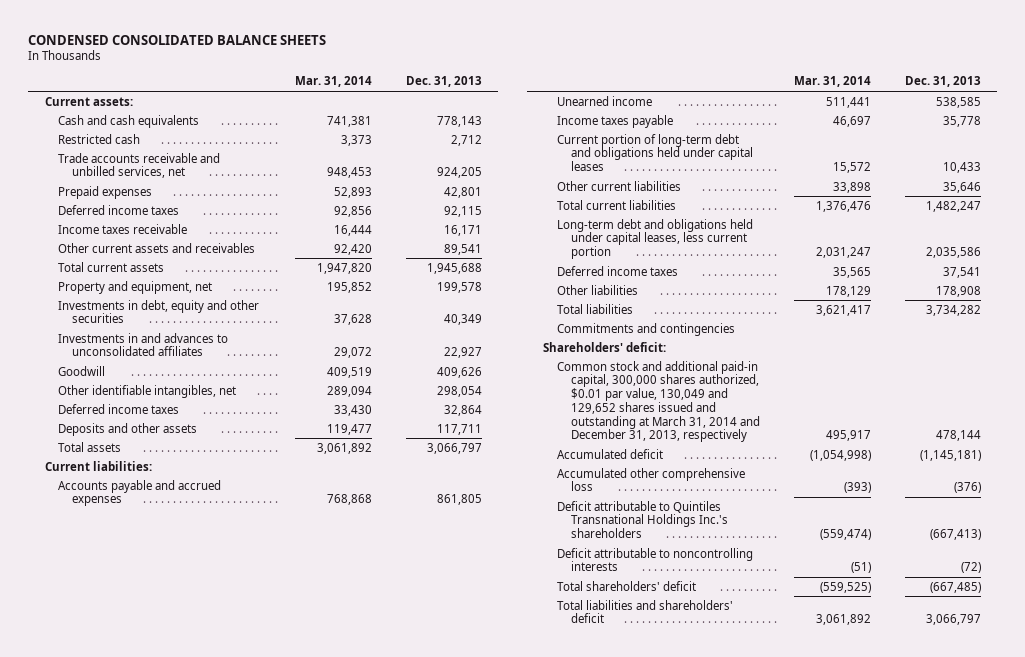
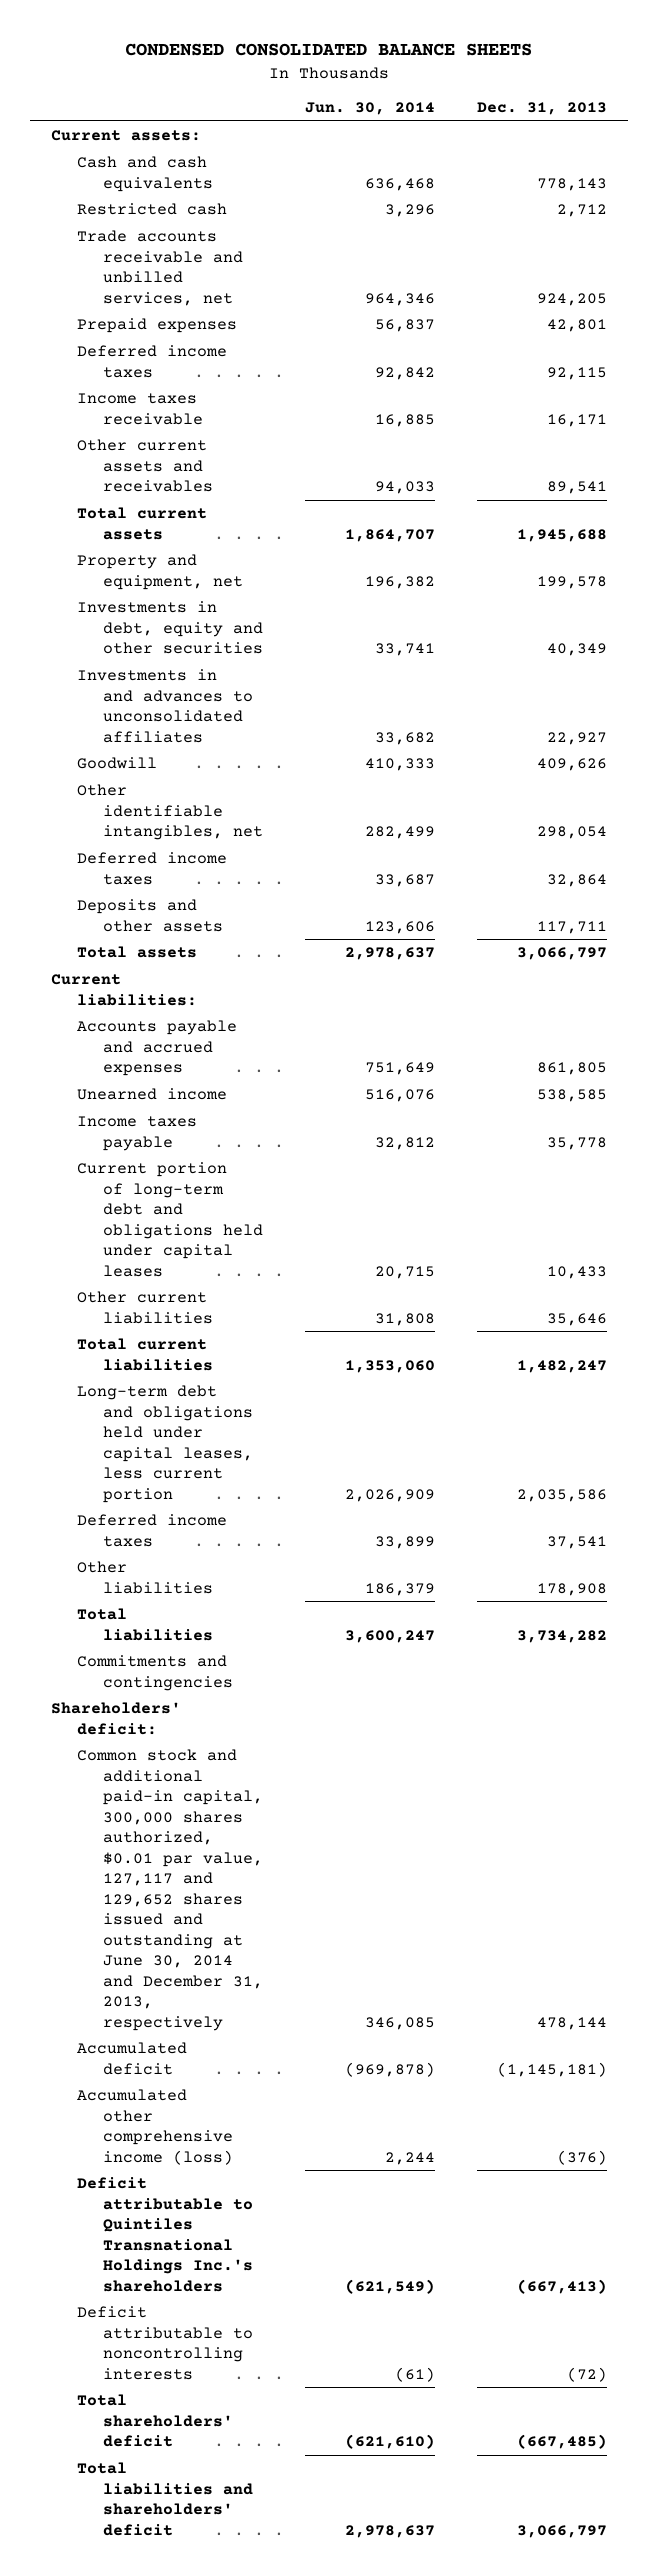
- | Mar. 31, 2014 | Dec. 31, 2013
+ | Jun. 30, 2014 | Dec. 31, 2013
- Common stock and additional paid-in capital, 300,000 shares authorized, $0.01 par value, 130,049 and 129,652 shares issued and outstanding at March 31, 2014 and December 31, 2013, respectively | 495,917 | 478,144
+ Common stock and additional paid-in capital, 300,000 shares authorized, $0.01 par value, 127,117 and 129,652 shares issued and outstanding at June 30, 2014 and December 31, 2013, respectively | 346,085 | 478,144
- Accumulated other comprehensive loss | (393) | (376)
+ Accumulated other comprehensive income (loss) | 2,244 | (376)

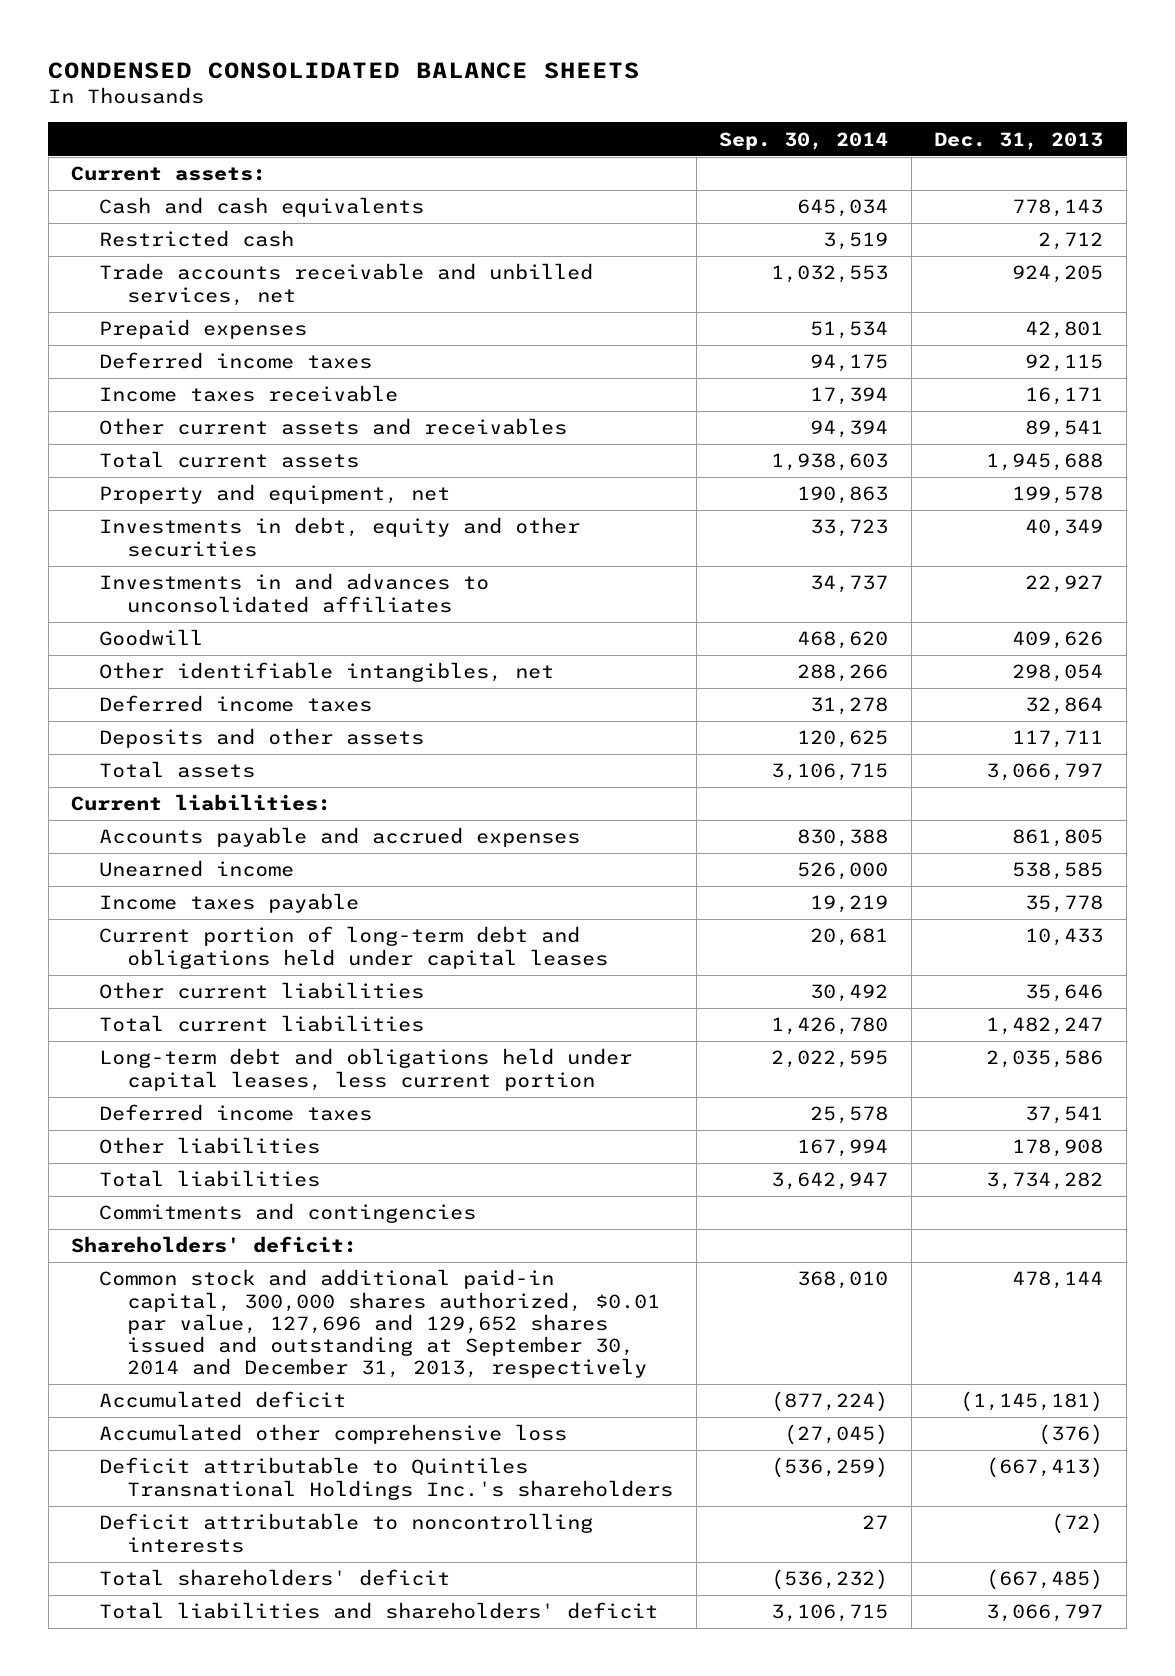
- | Jun. 30, 2014 | Dec. 31, 2013
+ | Sep. 30, 2014 | Dec. 31, 2013
- Common stock and additional paid-in capital, 300,000 shares authorized, $0.01 par value, 127,117 and 129,652 shares issued and outstanding at June 30, 2014 and December 31, 2013, respectively | 346,085 | 478,144
+ Common stock and additional paid-in capital, 300,000 shares authorized, $0.01 par value, 127,696 and 129,652 shares issued and outstanding at September 30, 2014 and December 31, 2013, respectively | 368,010 | 478,144
- Accumulated other comprehensive income (loss) | 2,244 | (376)
+ Accumulated other comprehensive loss | (27,045) | (376)

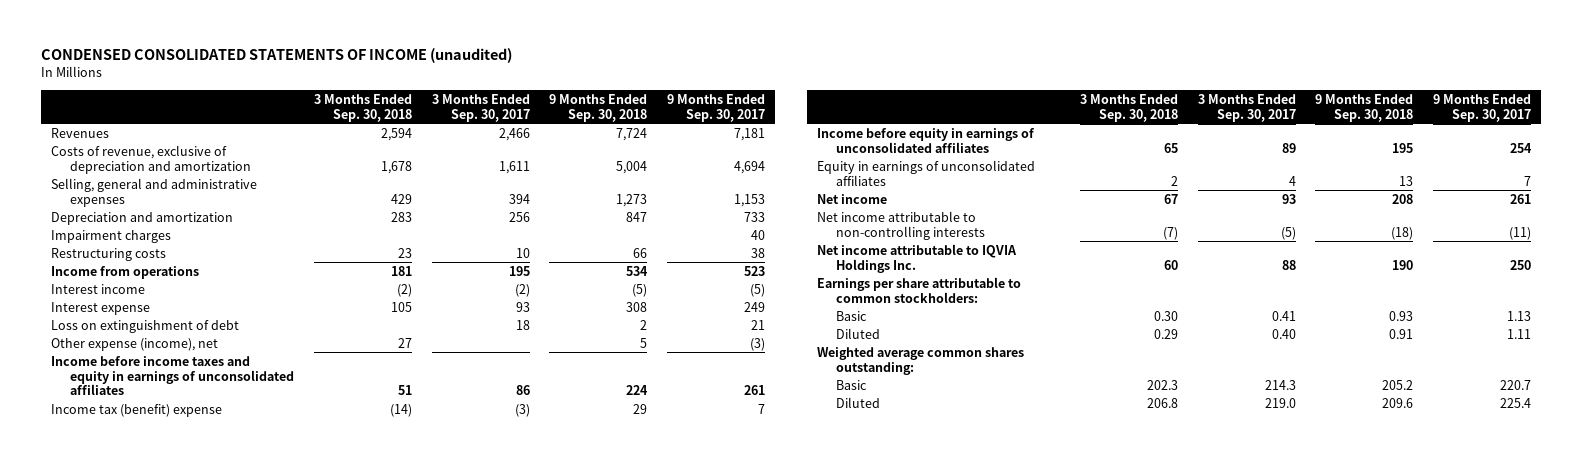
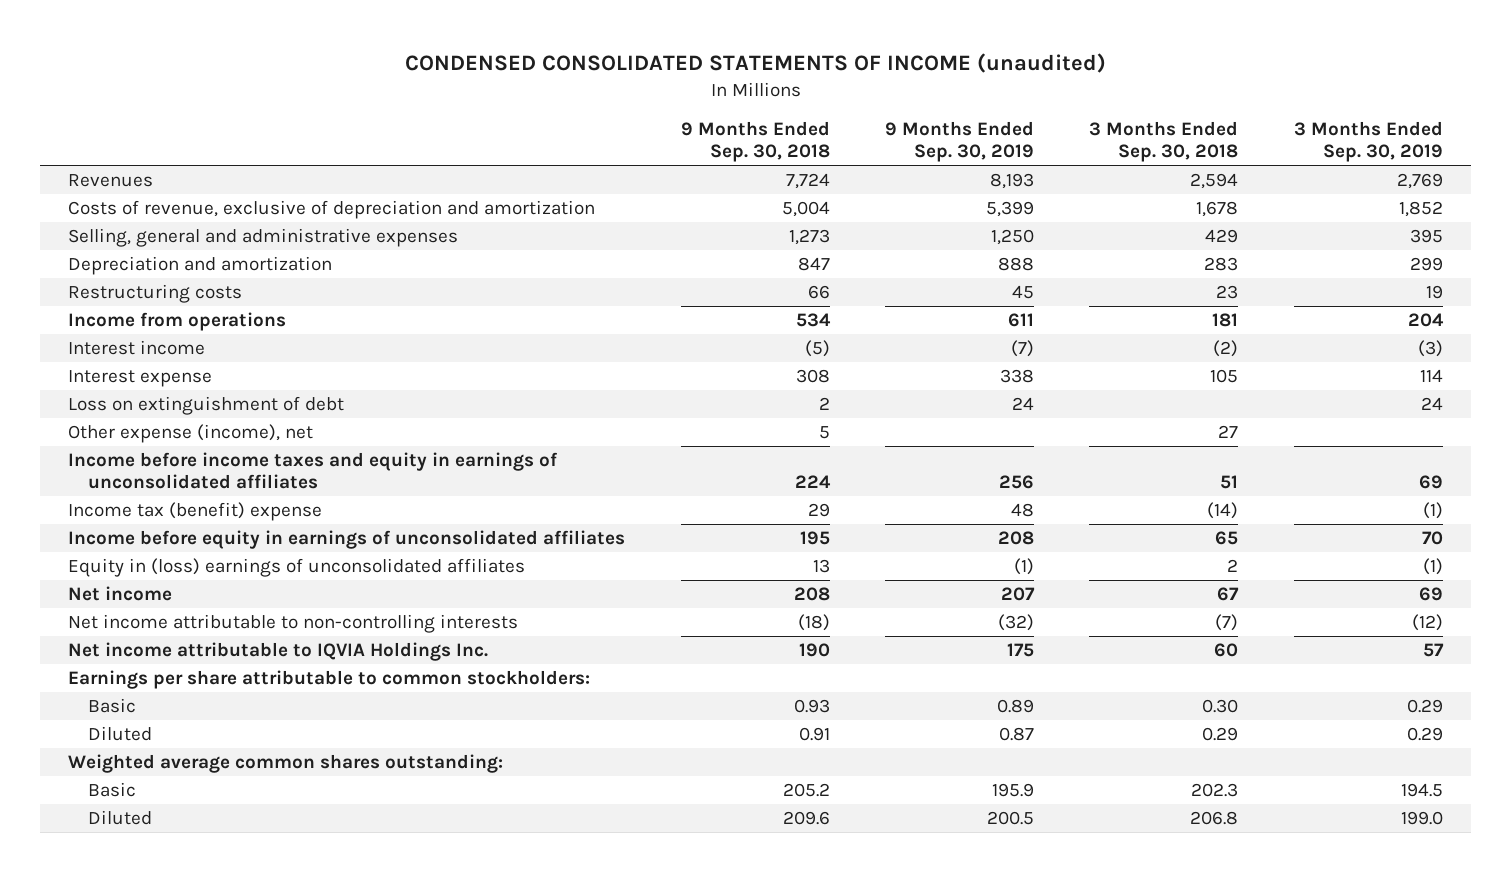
- | 3 Months Ended Sep. 30, 2018 | 3 Months Ended Sep. 30, 2017 | 9 Months Ended Sep. 30, 2018 | 9 Months Ended Sep. 30, 2017
+ | 9 Months Ended Sep. 30, 2018 | 9 Months Ended Sep. 30, 2019 | 3 Months Ended Sep. 30, 2018 | 3 Months Ended Sep. 30, 2019
- Impairment charges | | | | 40
- Equity in earnings of unconsolidated affiliates | 2 | 4 | 13 | 7
+ Equity in (loss) earnings of unconsolidated affiliates | 13 | (1) | 2 | (1)

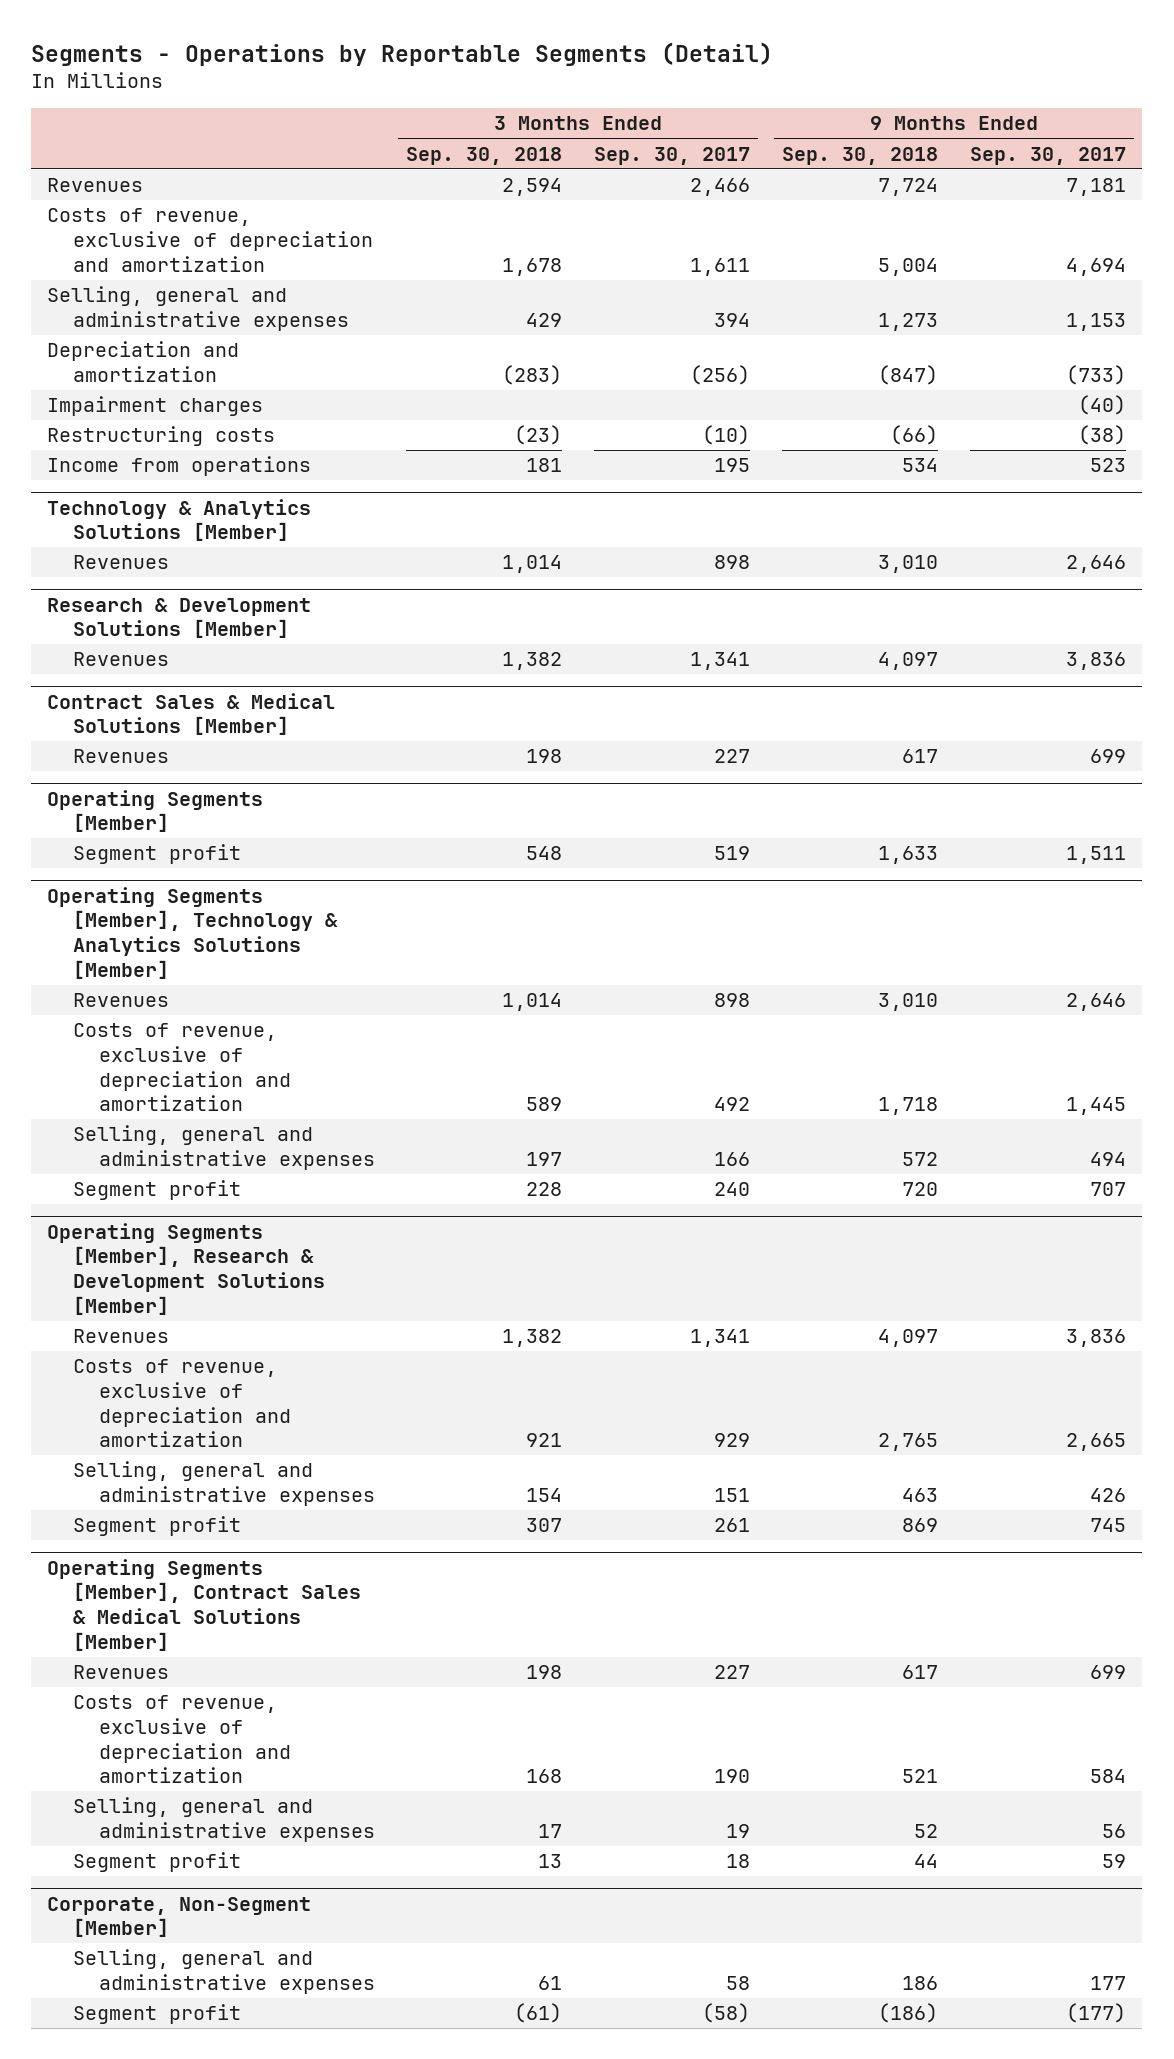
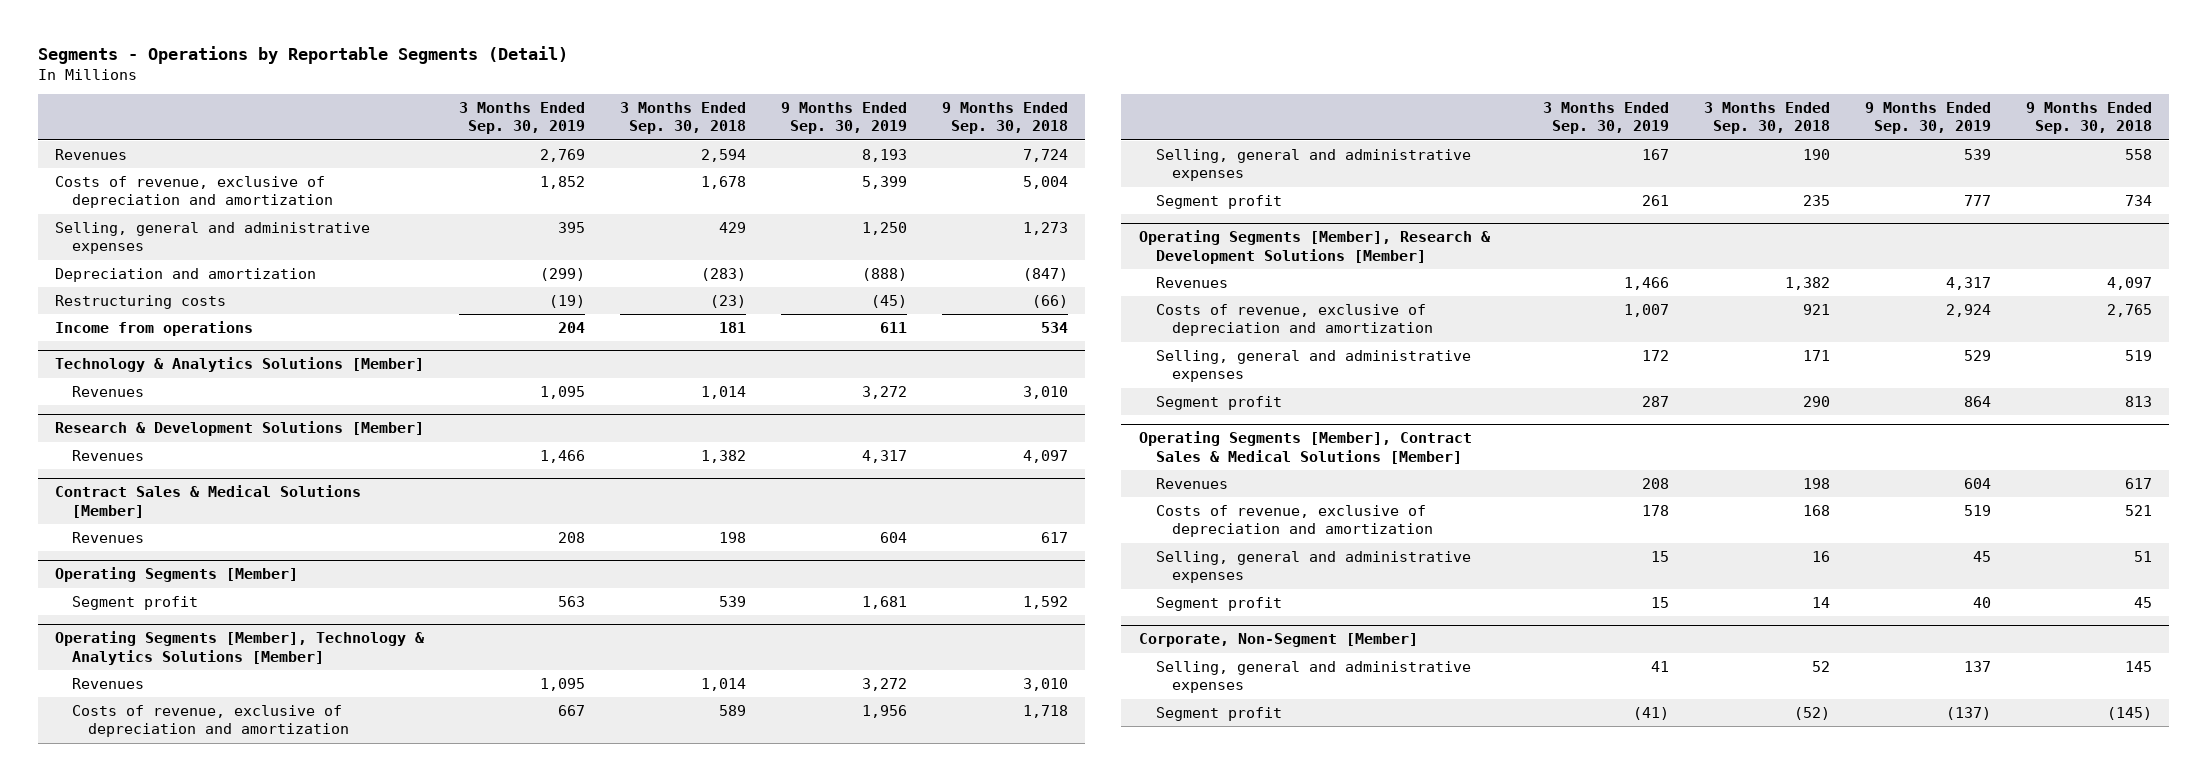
- | 3 Months Ended Sep. 30, 2018 | 3 Months Ended Sep. 30, 2017 | 9 Months Ended Sep. 30, 2018 | 9 Months Ended Sep. 30, 2017
+ | 3 Months Ended Sep. 30, 2019 | 3 Months Ended Sep. 30, 2018 | 9 Months Ended Sep. 30, 2019 | 9 Months Ended Sep. 30, 2018
- Impairment charges | | | | (40)
@ Operating Segments [Member]
- Segment profit | 548 | 519 | 1,633 | 1,511
+ Segment profit | 563 | 539 | 1,681 | 1,592
@ Operating Segments [Member], Technology & Analytics Solutions [Member]
- Selling, general and administrative expenses | 197 | 166 | 572 | 494
- Segment profit | 228 | 240 | 720 | 707
+ Selling, general and administrative expenses | 167 | 190 | 539 | 558
+ Segment profit | 261 | 235 | 777 | 734
@ Operating Segments [Member], Research & Development Solutions [Member]
- Selling, general and administrative expenses | 154 | 151 | 463 | 426
- Segment profit | 307 | 261 | 869 | 745
+ Selling, general and administrative expenses | 172 | 171 | 529 | 519
+ Segment profit | 287 | 290 | 864 | 813
@ Operating Segments [Member], Contract Sales & Medical Solutions [Member]
- Selling, general and administrative expenses | 17 | 19 | 52 | 56
- Segment profit | 13 | 18 | 44 | 59
+ Selling, general and administrative expenses | 15 | 16 | 45 | 51
+ Segment profit | 15 | 14 | 40 | 45
@ Corporate, Non-Segment [Member]
- Selling, general and administrative expenses | 61 | 58 | 186 | 177
- Segment profit | (61) | (58) | (186) | (177)
+ Selling, general and administrative expenses | 41 | 52 | 137 | 145
+ Segment profit | (41) | (52) | (137) | (145)

